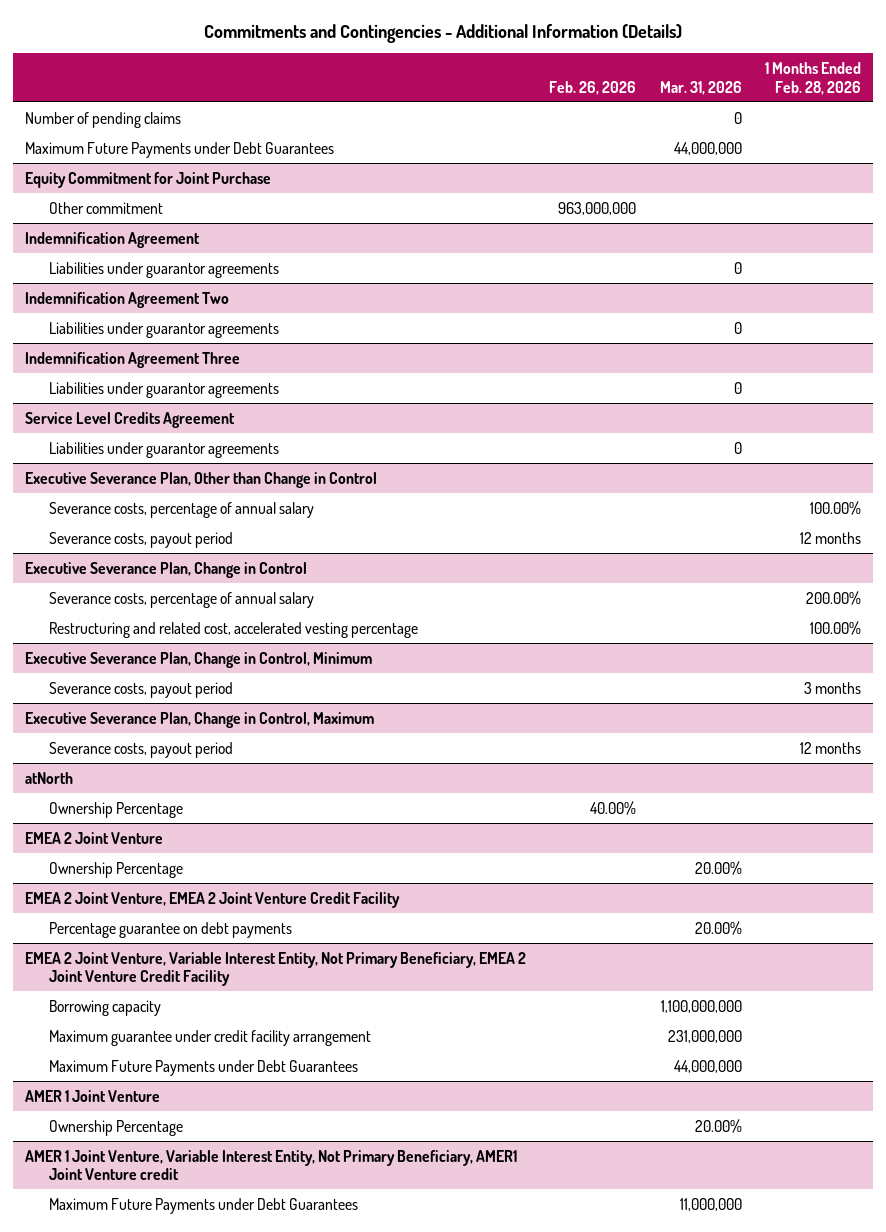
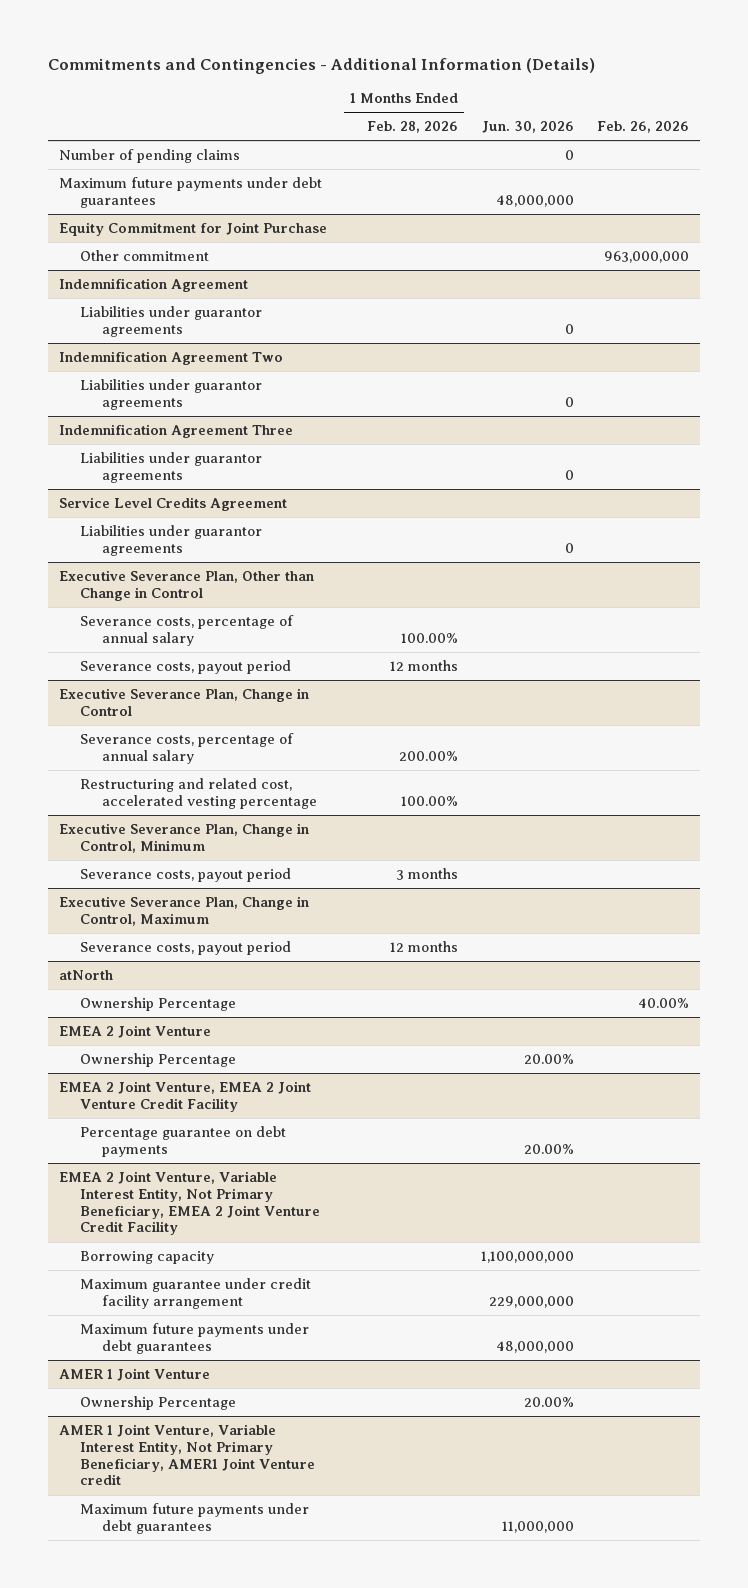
- | Feb. 26, 2026 | Mar. 31, 2026 | 1 Months Ended Feb. 28, 2026
+ | 1 Months Ended Feb. 28, 2026 | Jun. 30, 2026 | Feb. 26, 2026
- Maximum Future Payments under Debt Guarantees | | 44,000,000 |
+ Maximum future payments under debt guarantees | | 48,000,000 |
@ EMEA 2 Joint Venture, Variable Interest Entity, Not Primary Beneficiary, EMEA 2 Joint Venture Credit Facility
- Maximum Future Payments under Debt Guarantees | | 44,000,000 |
+ Maximum future payments under debt guarantees | | 48,000,000 |
@ AMER 1 Joint Venture, Variable Interest Entity, Not Primary Beneficiary, AMER1 Joint Venture credit
- Maximum Future Payments under Debt Guarantees | | 11,000,000 |
+ Maximum future payments under debt guarantees | | 11,000,000 |

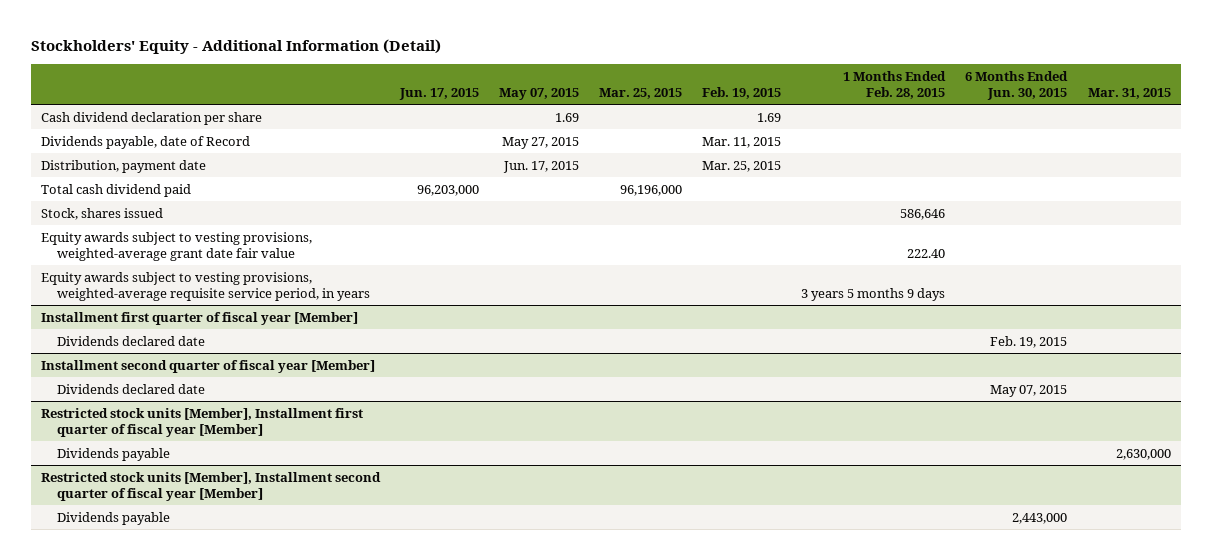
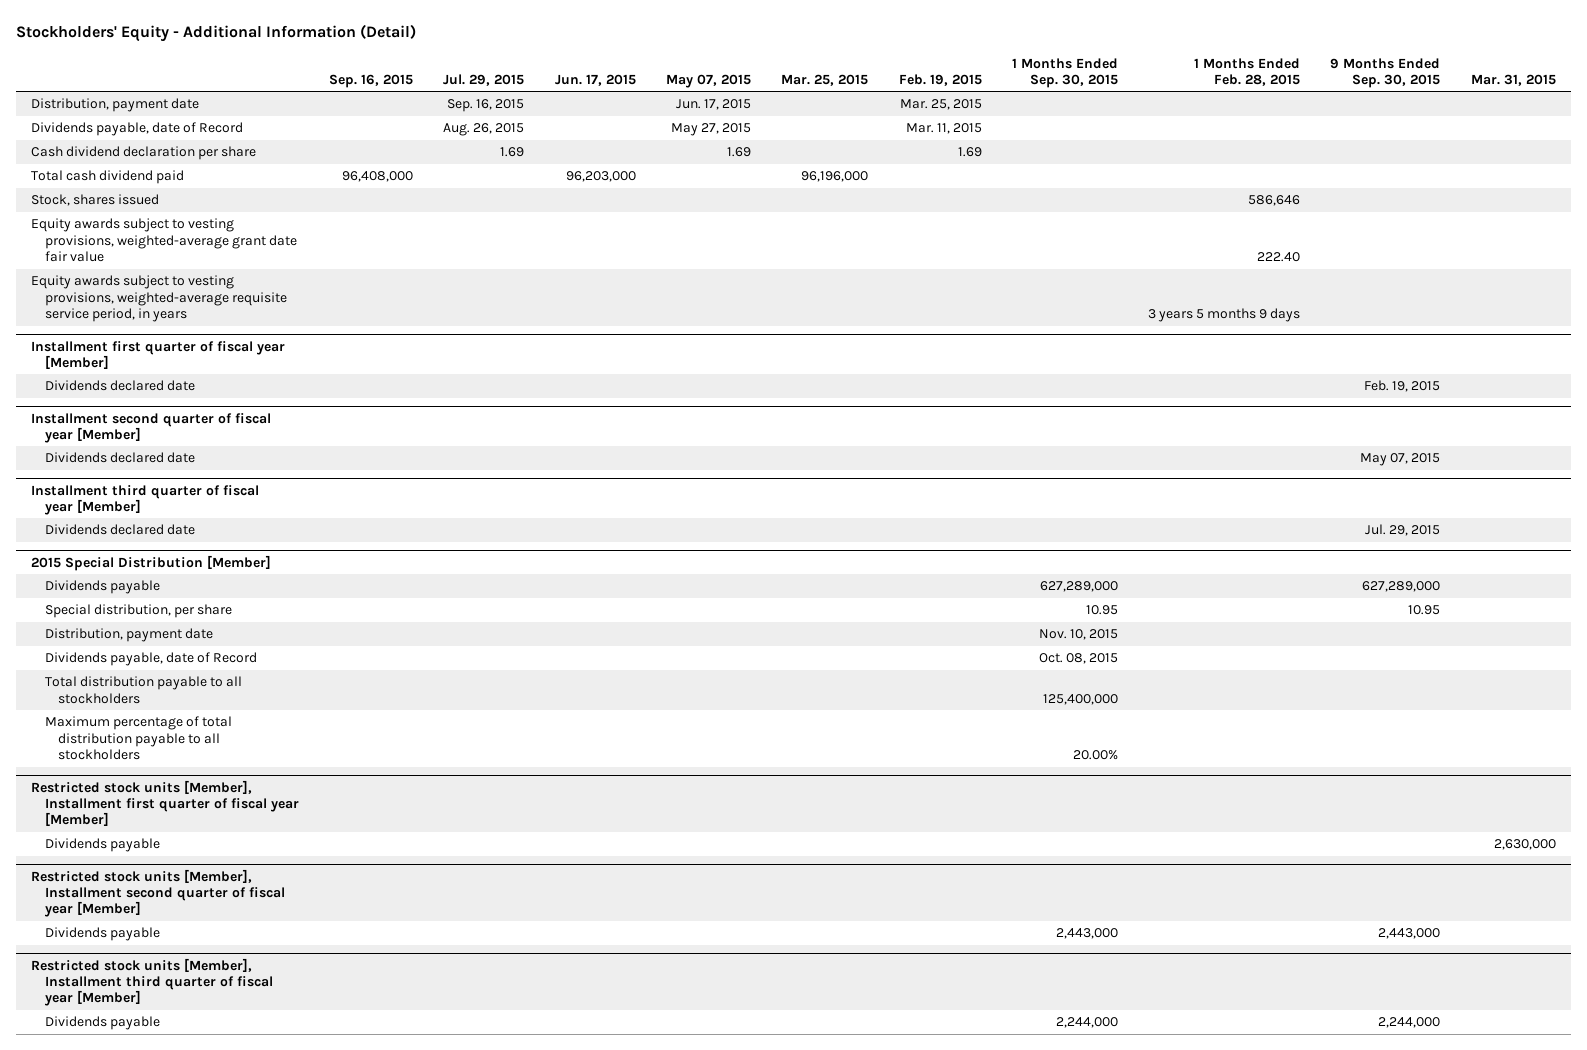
- | Jun. 17, 2015 | May 07, 2015 | Mar. 25, 2015 | Feb. 19, 2015 | 1 Months Ended Feb. 28, 2015 | 6 Months Ended Jun. 30, 2015 | Mar. 31, 2015
+ | Sep. 16, 2015 | Jul. 29, 2015 | Jun. 17, 2015 | May 07, 2015 | Mar. 25, 2015 | Feb. 19, 2015 | 1 Months Ended Sep. 30, 2015 | 1 Months Ended Feb. 28, 2015 | 9 Months Ended Sep. 30, 2015 | Mar. 31, 2015
moved down: Dividends payable, date of Record | | Aug. 26, 2015 | | May 27, 2015 | | Mar. 11, 2015 | | | |
moved down: Cash dividend declaration per share | | 1.69 | | 1.69 | | 1.69 | | | |
+ Installment third quarter of fiscal year [Member]
+ Dividends declared date | | | | | | | | | Jul. 29, 2015 |
+ 2015 Special Distribution [Member]
+ Dividends payable | | | | | | | 627,289,000 | | 627,289,000 |
+ Special distribution, per share | | | | | | | 10.95 | | 10.95 |
+ Distribution, payment date | | | | | | | Nov. 10, 2015 | | |
+ Dividends payable, date of Record | | | | | | | Oct. 08, 2015 | | |
+ Total distribution payable to all stockholders | | | | | | | 125,400,000 | | |
+ Maximum percentage of total distribution payable to all stockholders | | | | | | | 20.00% | | |
+ Restricted stock units [Member], Installment third quarter of fiscal year [Member]
+ Dividends payable | | | | | | | 2,244,000 | | 2,244,000 |

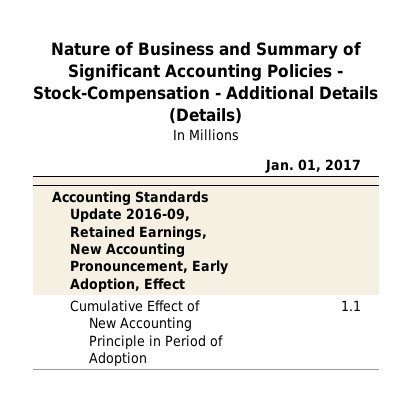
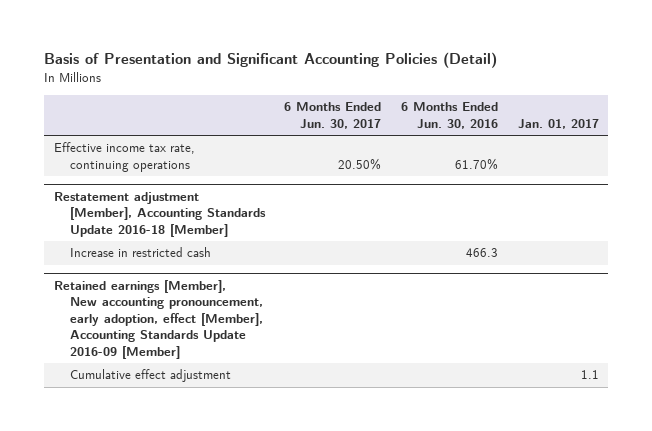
- Nature of Business and Summary of Significant Accounting Policies - Stock-Compensation - Additional Details (Details)
+ Basis of Presentation and Significant Accounting Policies (Detail)
- | Jan. 01, 2017
+ | 6 Months Ended Jun. 30, 2017 | 6 Months Ended Jun. 30, 2016 | Jan. 01, 2017
- Accounting Standards Update 2016-09, Retained Earnings, New Accounting Pronouncement, Early Adoption, Effect
- Cumulative Effect of New Accounting Principle in Period of Adoption | 1.1
+ Effective income tax rate, continuing operations | 20.50% | 61.70% |
+ Restatement adjustment [Member], Accounting Standards Update 2016-18 [Member]
+ Increase in restricted cash | | 466.3 |
+ Retained earnings [Member], New accounting pronouncement, early adoption, effect [Member], Accounting Standards Update 2016-09 [Member]
+ Cumulative effect adjustment | | | 1.1

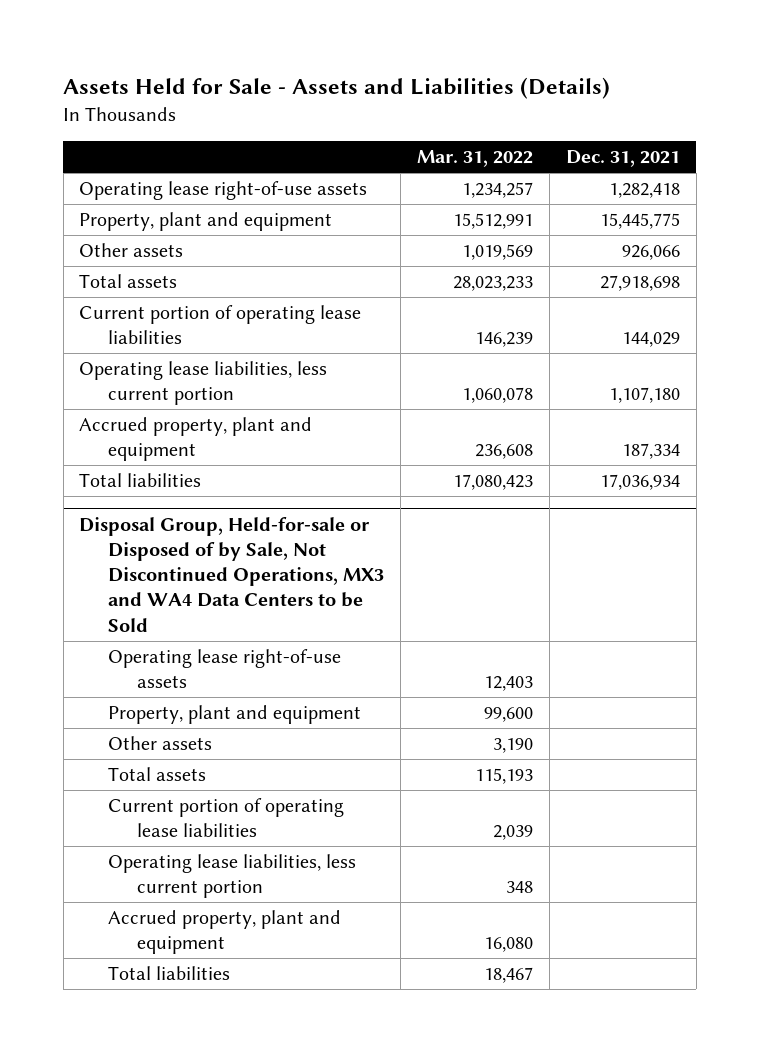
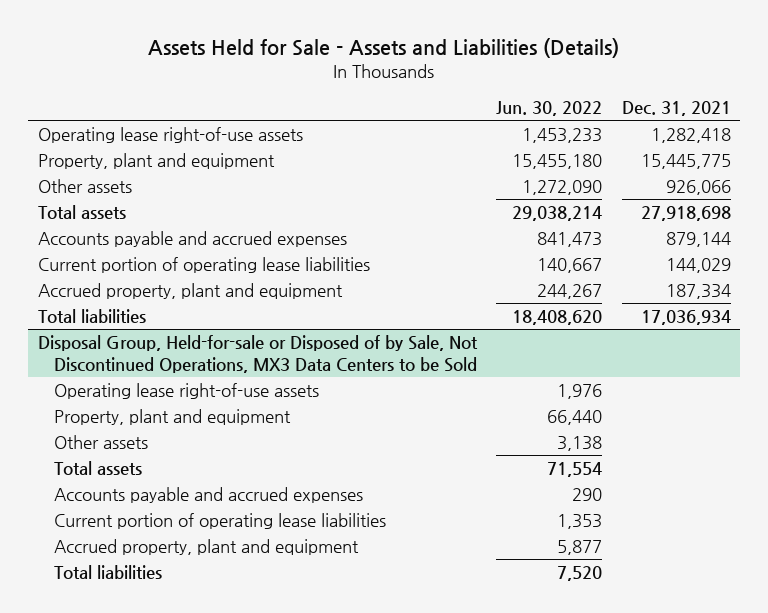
- | Mar. 31, 2022 | Dec. 31, 2021
+ | Jun. 30, 2022 | Dec. 31, 2021
+ Accounts payable and accrued expenses | 841,473 | 879,144
- Operating lease liabilities, less current portion | 1,060,078 | 1,107,180
- Disposal Group, Held-for-sale or Disposed of by Sale, Not Discontinued Operations, MX3 and WA4 Data Centers to be Sold
+ Disposal Group, Held-for-sale or Disposed of by Sale, Not Discontinued Operations, MX3 Data Centers to be Sold
+ Accounts payable and accrued expenses | 290 |
- Operating lease liabilities, less current portion | 348 |

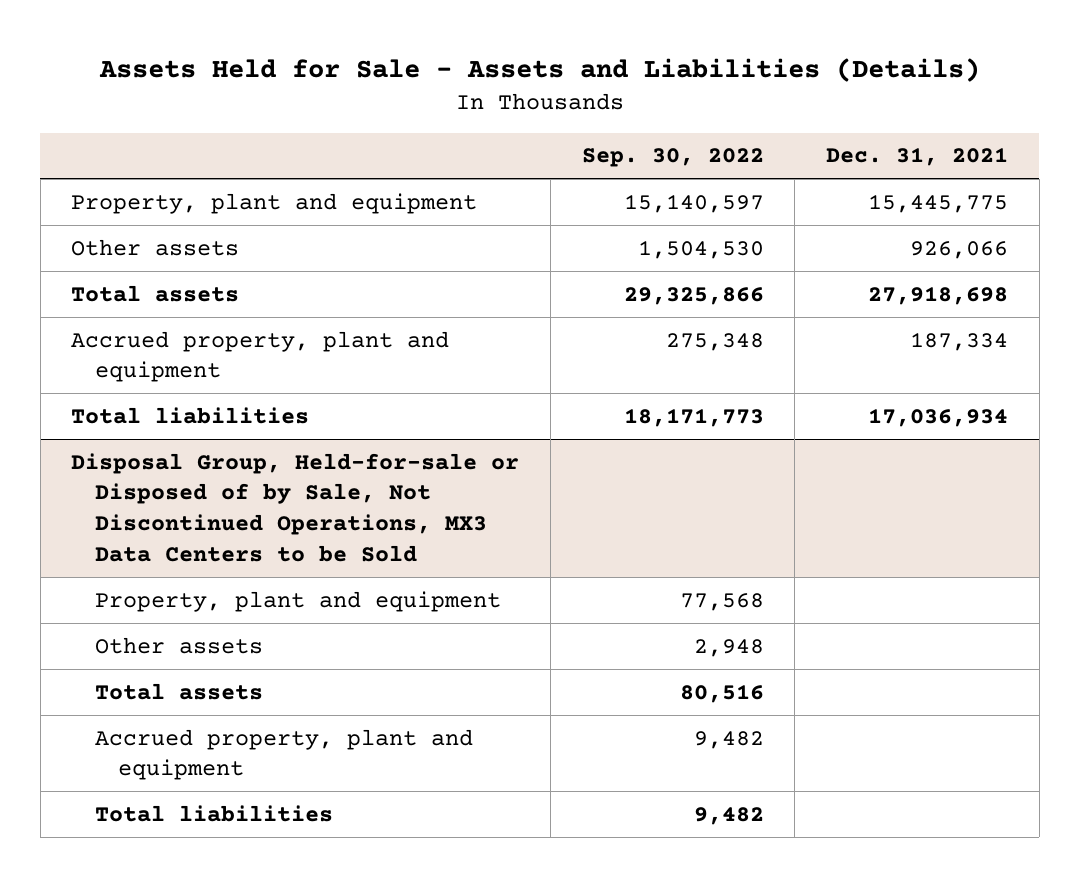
- | Jun. 30, 2022 | Dec. 31, 2021
+ | Sep. 30, 2022 | Dec. 31, 2021
- Operating lease right-of-use assets | 1,453,233 | 1,282,418
- Accounts payable and accrued expenses | 841,473 | 879,144
- Current portion of operating lease liabilities | 140,667 | 144,029
@ Disposal Group, Held-for-sale or Disposed of by Sale, Not Discontinued Operations, MX3 Data Centers to be Sold
- Operating lease right-of-use assets | 1,976 |
- Accounts payable and accrued expenses | 290 |
- Current portion of operating lease liabilities | 1,353 |

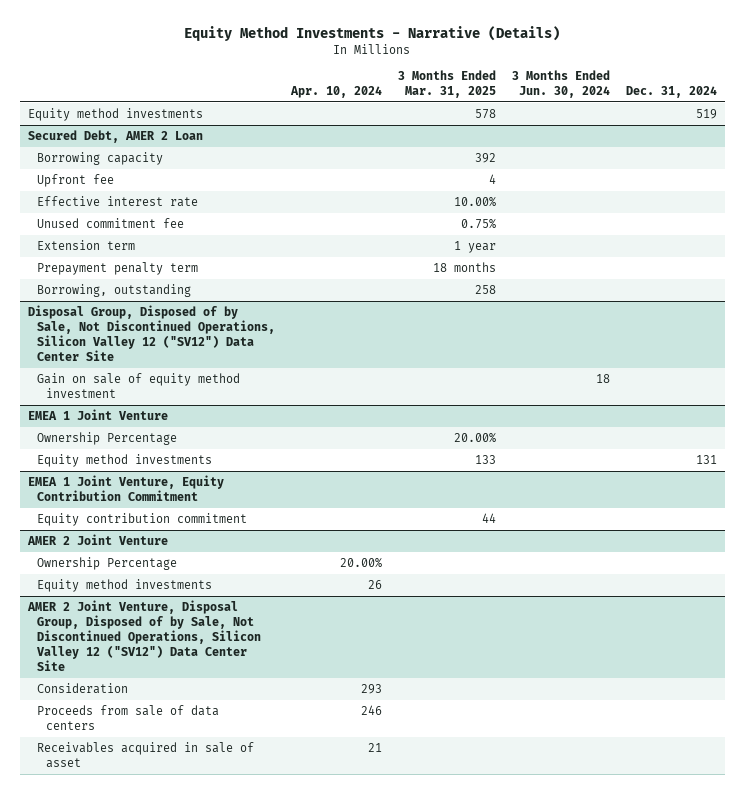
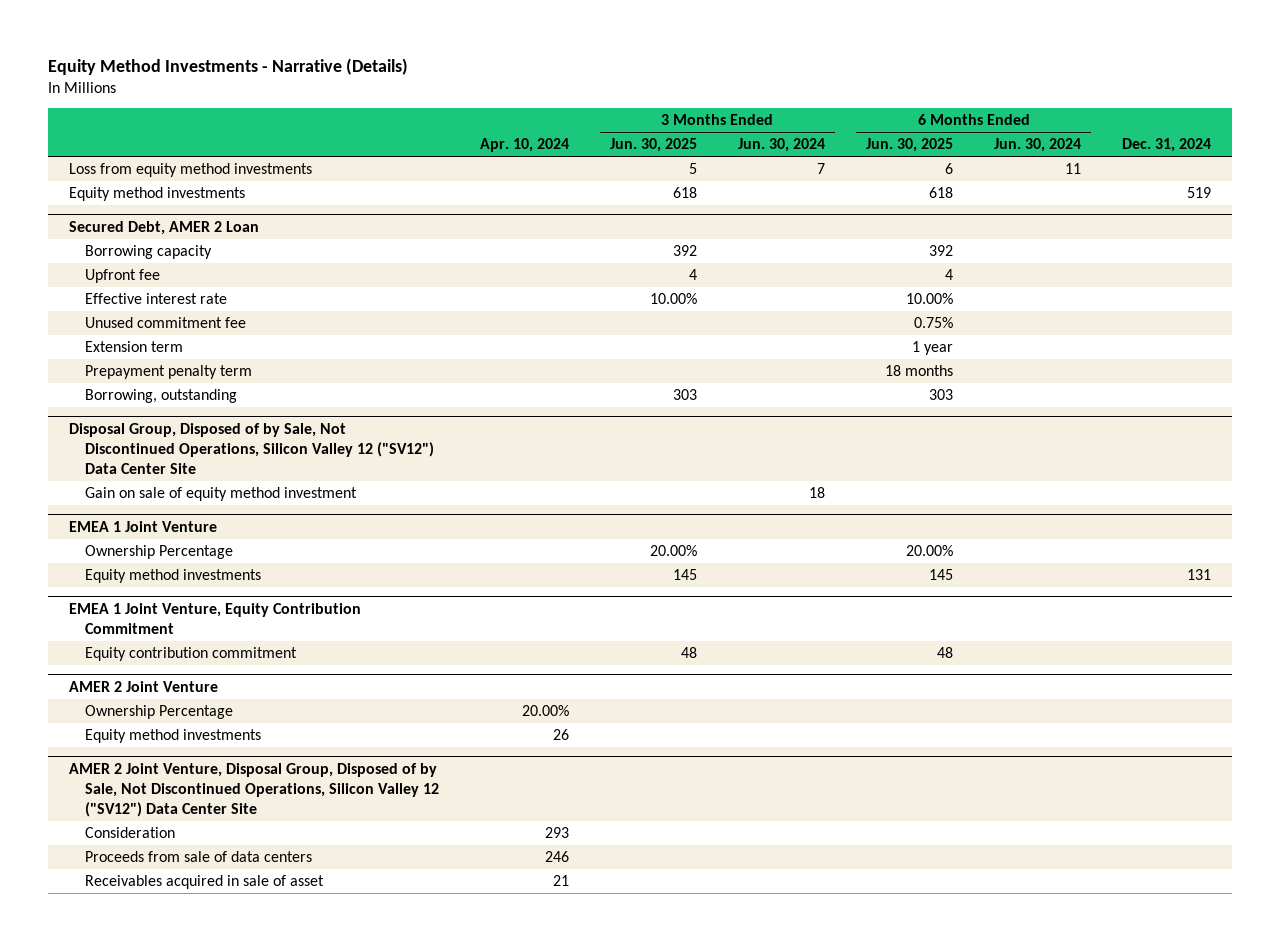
- | Apr. 10, 2024 | 3 Months Ended Mar. 31, 2025 | 3 Months Ended Jun. 30, 2024 | Dec. 31, 2024
+ | Apr. 10, 2024 | 3 Months Ended Jun. 30, 2025 | 3 Months Ended Jun. 30, 2024 | 6 Months Ended Jun. 30, 2025 | 6 Months Ended Jun. 30, 2024 | Dec. 31, 2024
+ Loss from equity method investments | | 5 | 7 | 6 | 11 |

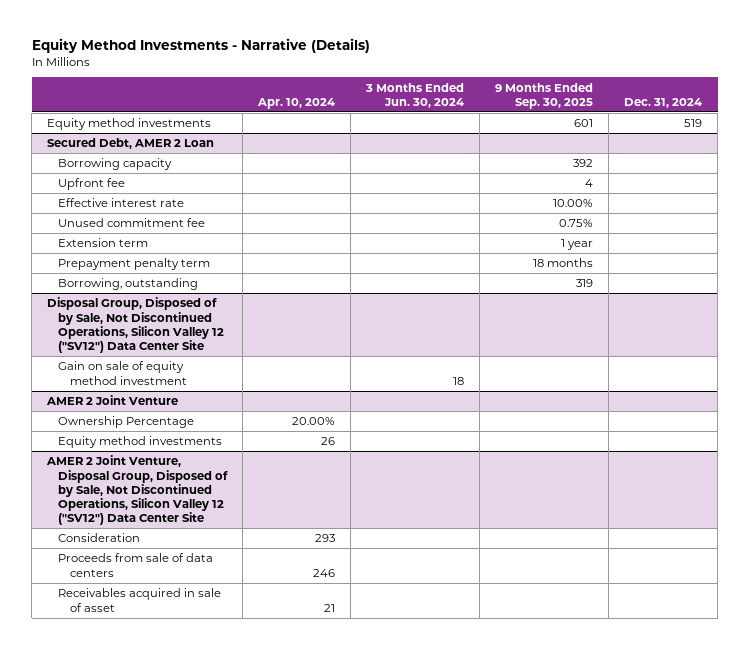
- | Apr. 10, 2024 | 3 Months Ended Jun. 30, 2025 | 3 Months Ended Jun. 30, 2024 | 6 Months Ended Jun. 30, 2025 | 6 Months Ended Jun. 30, 2024 | Dec. 31, 2024
+ | Apr. 10, 2024 | 3 Months Ended Jun. 30, 2024 | 9 Months Ended Sep. 30, 2025 | Dec. 31, 2024
- Loss from equity method investments | | 5 | 7 | 6 | 11 |
- EMEA 1 Joint Venture
- Ownership Percentage | | 20.00% | | 20.00% | |
- Equity method investments | | 145 | | 145 | | 131
- EMEA 1 Joint Venture, Equity Contribution Commitment
- Equity contribution commitment | | 48 | | 48 | |

